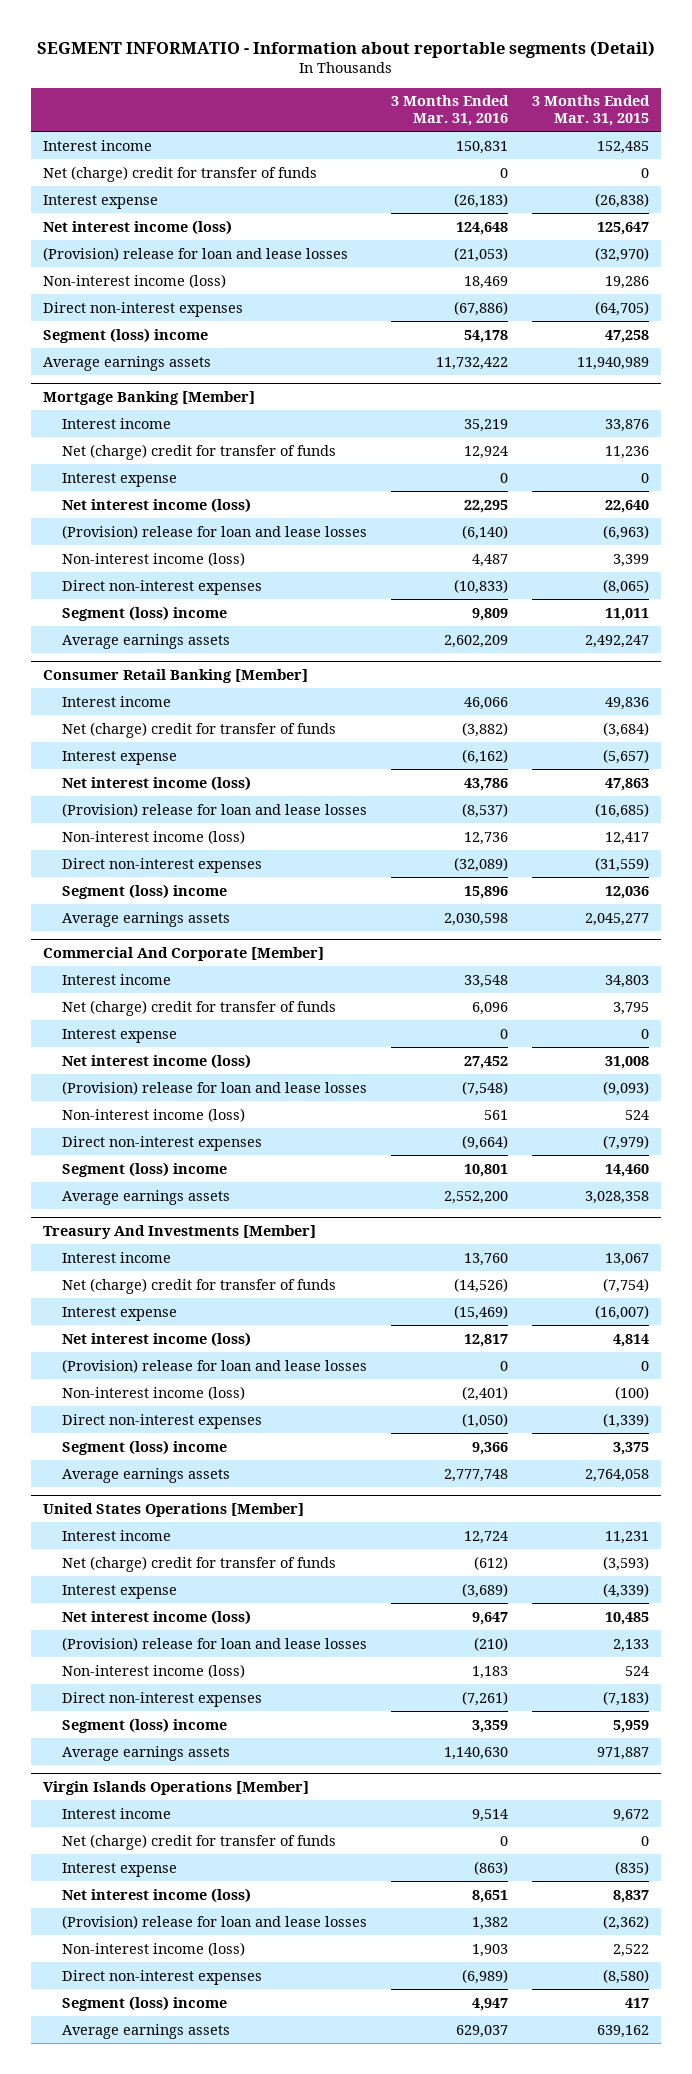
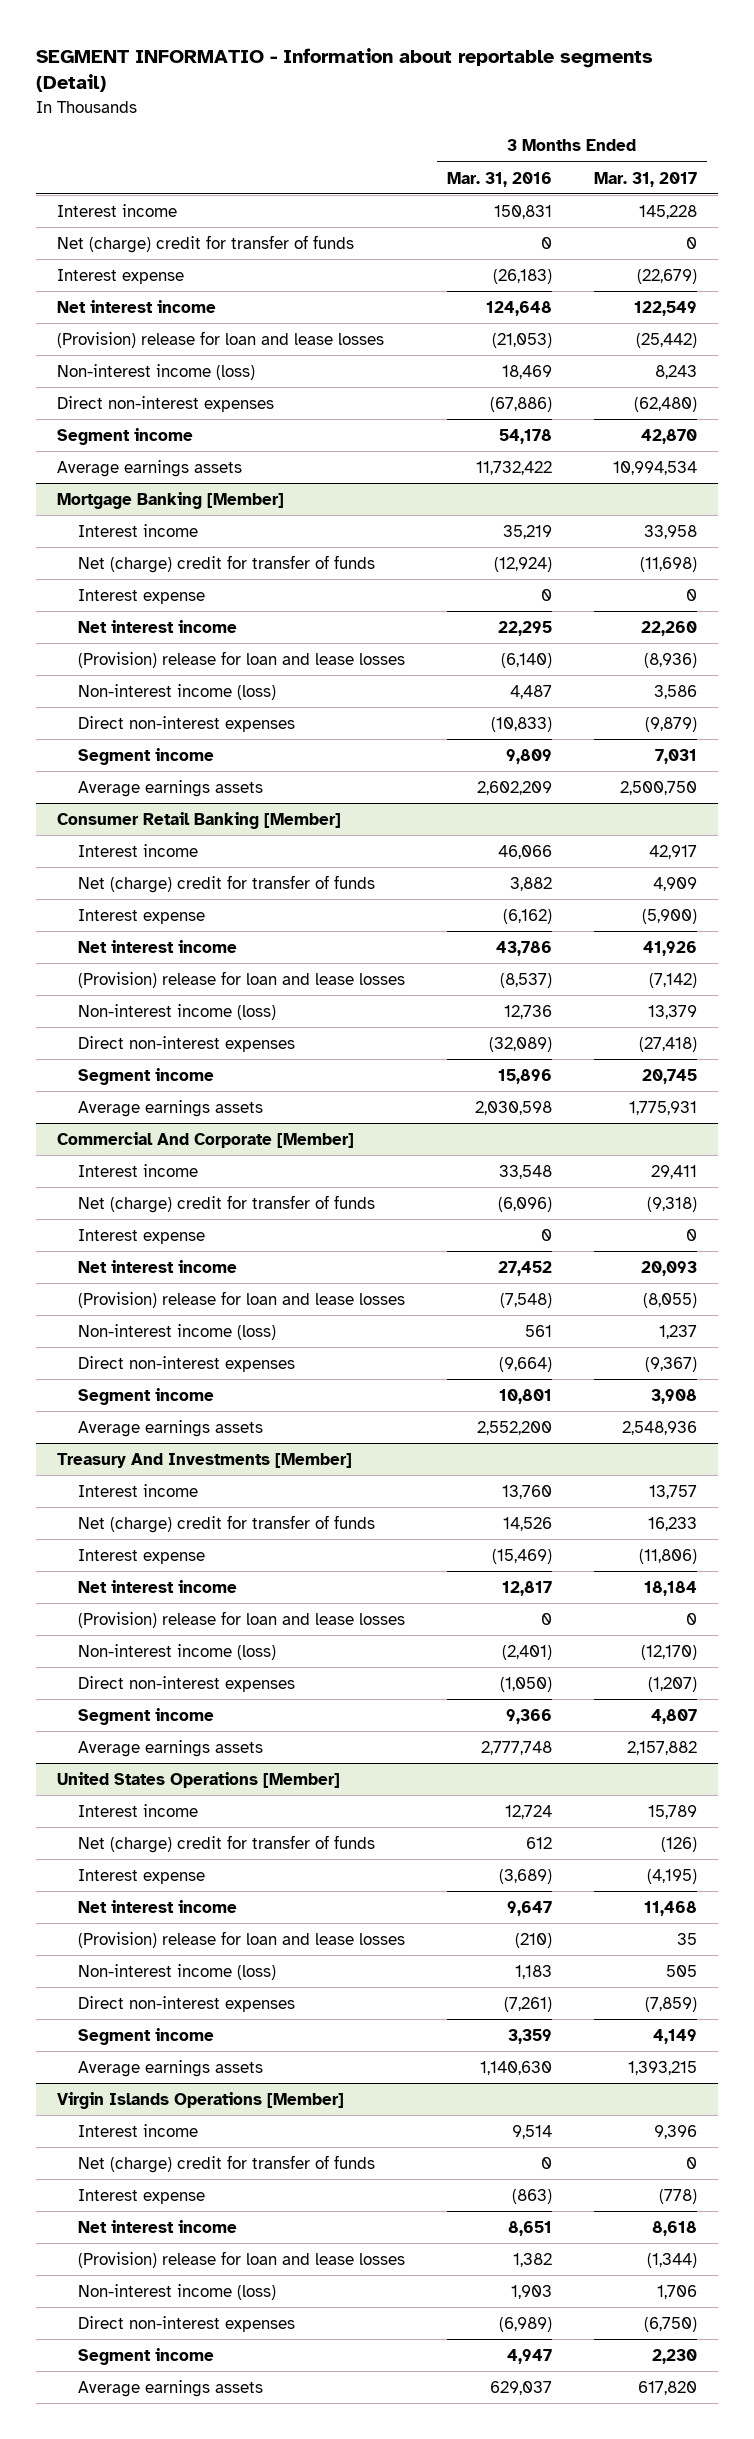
- | 3 Months Ended Mar. 31, 2016 | 3 Months Ended Mar. 31, 2015
+ | 3 Months Ended Mar. 31, 2016 | 3 Months Ended Mar. 31, 2017
- Net interest income (loss) | 124,648 | 125,647
+ Net interest income | 124,648 | 122,549
- Segment (loss) income | 54,178 | 47,258
+ Segment income | 54,178 | 42,870
@ Mortgage Banking [Member]
- Net (charge) credit for transfer of funds | 12,924 | 11,236
+ Net (charge) credit for transfer of funds | (12,924) | (11,698)
- Net interest income (loss) | 22,295 | 22,640
+ Net interest income | 22,295 | 22,260
- Segment (loss) income | 9,809 | 11,011
+ Segment income | 9,809 | 7,031
@ Consumer Retail Banking [Member]
- Net (charge) credit for transfer of funds | (3,882) | (3,684)
+ Net (charge) credit for transfer of funds | 3,882 | 4,909
- Net interest income (loss) | 43,786 | 47,863
+ Net interest income | 43,786 | 41,926
- Segment (loss) income | 15,896 | 12,036
+ Segment income | 15,896 | 20,745
@ Commercial And Corporate [Member]
- Net (charge) credit for transfer of funds | 6,096 | 3,795
+ Net (charge) credit for transfer of funds | (6,096) | (9,318)
- Net interest income (loss) | 27,452 | 31,008
+ Net interest income | 27,452 | 20,093
- Segment (loss) income | 10,801 | 14,460
+ Segment income | 10,801 | 3,908
@ Treasury And Investments [Member]
- Net (charge) credit for transfer of funds | (14,526) | (7,754)
+ Net (charge) credit for transfer of funds | 14,526 | 16,233
- Net interest income (loss) | 12,817 | 4,814
+ Net interest income | 12,817 | 18,184
- Segment (loss) income | 9,366 | 3,375
+ Segment income | 9,366 | 4,807
@ United States Operations [Member]
- Net (charge) credit for transfer of funds | (612) | (3,593)
+ Net (charge) credit for transfer of funds | 612 | (126)
- Net interest income (loss) | 9,647 | 10,485
+ Net interest income | 9,647 | 11,468
- Segment (loss) income | 3,359 | 5,959
+ Segment income | 3,359 | 4,149
@ Virgin Islands Operations [Member]
- Net interest income (loss) | 8,651 | 8,837
+ Net interest income | 8,651 | 8,618
- Segment (loss) income | 4,947 | 417
+ Segment income | 4,947 | 2,230

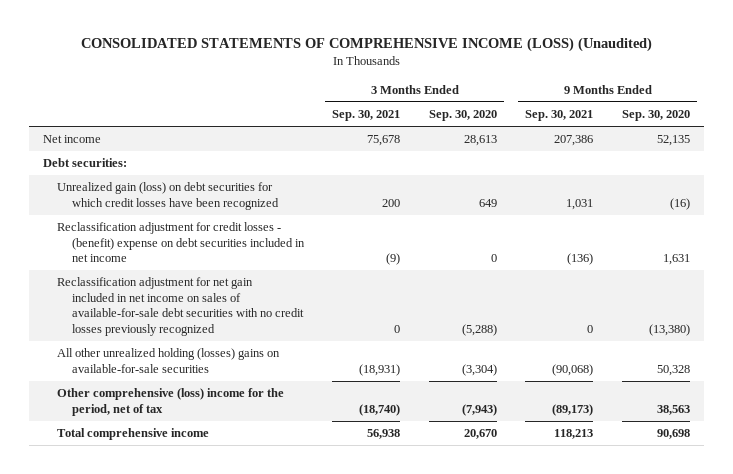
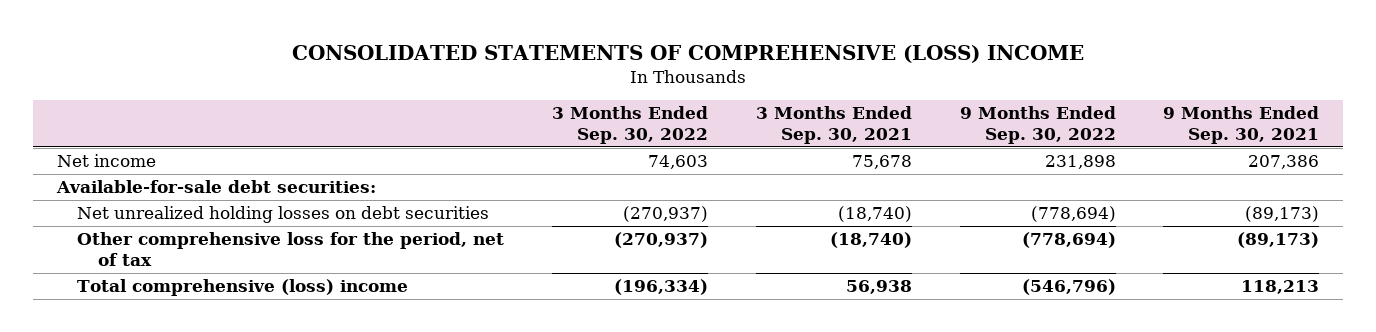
- CONSOLIDATED STATEMENTS OF COMPREHENSIVE INCOME (LOSS) (Unaudited)
+ CONSOLIDATED STATEMENTS OF COMPREHENSIVE (LOSS) INCOME
- | 3 Months Ended Sep. 30, 2021 | 3 Months Ended Sep. 30, 2020 | 9 Months Ended Sep. 30, 2021 | 9 Months Ended Sep. 30, 2020
+ | 3 Months Ended Sep. 30, 2022 | 3 Months Ended Sep. 30, 2021 | 9 Months Ended Sep. 30, 2022 | 9 Months Ended Sep. 30, 2021
- Debt securities:
- Unrealized gain (loss) on debt securities for which credit losses have been recognized | 200 | 649 | 1,031 | (16)
- Reclassification adjustment for credit losses - (benefit) expense on debt securities included in net income | (9) | 0 | (136) | 1,631
- Reclassification adjustment for net gain included in net income on sales of available-for-sale debt securities with no credit losses previously recognized | 0 | (5,288) | 0 | (13,380)
- All other unrealized holding (losses) gains on available-for-sale securities | (18,931) | (3,304) | (90,068) | 50,328
- Other comprehensive (loss) income for the period, net of tax | (18,740) | (7,943) | (89,173) | 38,563
- Total comprehensive income | 56,938 | 20,670 | 118,213 | 90,698
+ Available-for-sale debt securities:
+ Net unrealized holding losses on debt securities | (270,937) | (18,740) | (778,694) | (89,173)
+ Other comprehensive loss for the period, net of tax | (270,937) | (18,740) | (778,694) | (89,173)
+ Total comprehensive (loss) income | (196,334) | 56,938 | (546,796) | 118,213

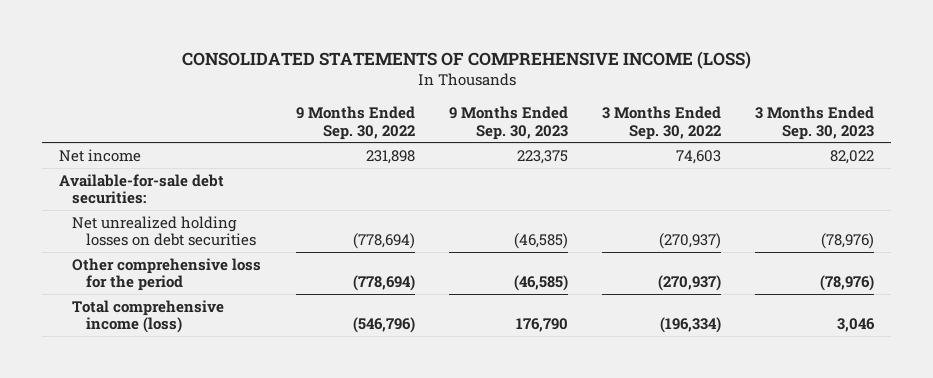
- CONSOLIDATED STATEMENTS OF COMPREHENSIVE (LOSS) INCOME
+ CONSOLIDATED STATEMENTS OF COMPREHENSIVE INCOME (LOSS)
- | 3 Months Ended Sep. 30, 2022 | 3 Months Ended Sep. 30, 2021 | 9 Months Ended Sep. 30, 2022 | 9 Months Ended Sep. 30, 2021
+ | 9 Months Ended Sep. 30, 2022 | 9 Months Ended Sep. 30, 2023 | 3 Months Ended Sep. 30, 2022 | 3 Months Ended Sep. 30, 2023
- Other comprehensive loss for the period, net of tax | (270,937) | (18,740) | (778,694) | (89,173)
- Total comprehensive (loss) income | (196,334) | 56,938 | (546,796) | 118,213
+ Other comprehensive loss for the period | (778,694) | (46,585) | (270,937) | (78,976)
+ Total comprehensive income (loss) | (546,796) | 176,790 | (196,334) | 3,046

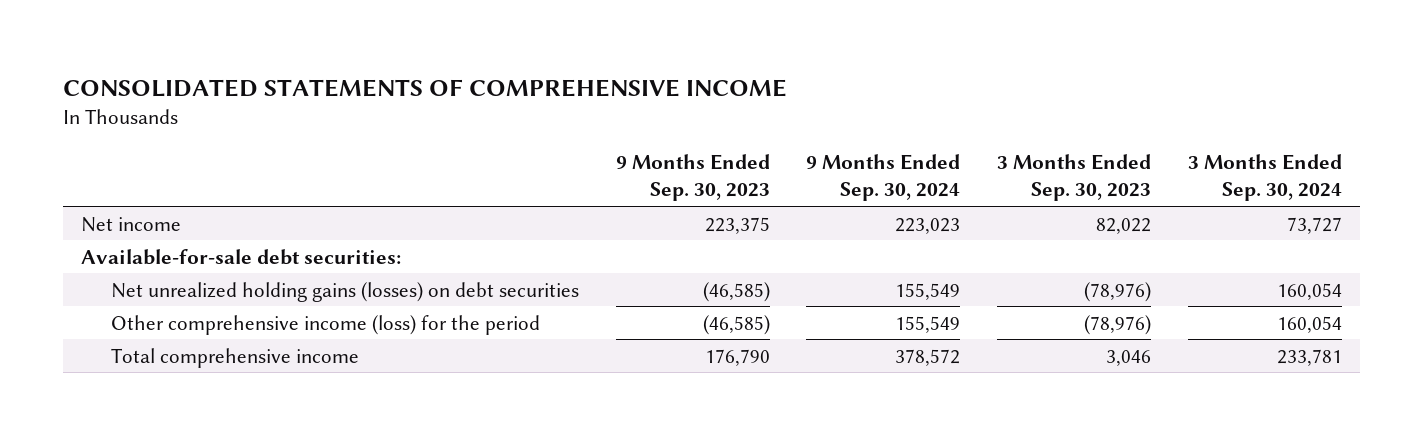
- CONSOLIDATED STATEMENTS OF COMPREHENSIVE INCOME (LOSS)
+ CONSOLIDATED STATEMENTS OF COMPREHENSIVE INCOME
- | 9 Months Ended Sep. 30, 2022 | 9 Months Ended Sep. 30, 2023 | 3 Months Ended Sep. 30, 2022 | 3 Months Ended Sep. 30, 2023
+ | 9 Months Ended Sep. 30, 2023 | 9 Months Ended Sep. 30, 2024 | 3 Months Ended Sep. 30, 2023 | 3 Months Ended Sep. 30, 2024
- Net unrealized holding losses on debt securities | (778,694) | (46,585) | (270,937) | (78,976)
- Other comprehensive loss for the period | (778,694) | (46,585) | (270,937) | (78,976)
- Total comprehensive income (loss) | (546,796) | 176,790 | (196,334) | 3,046
+ Net unrealized holding gains (losses) on debt securities | (46,585) | 155,549 | (78,976) | 160,054
+ Other comprehensive income (loss) for the period | (46,585) | 155,549 | (78,976) | 160,054
+ Total comprehensive income | 176,790 | 378,572 | 3,046 | 233,781

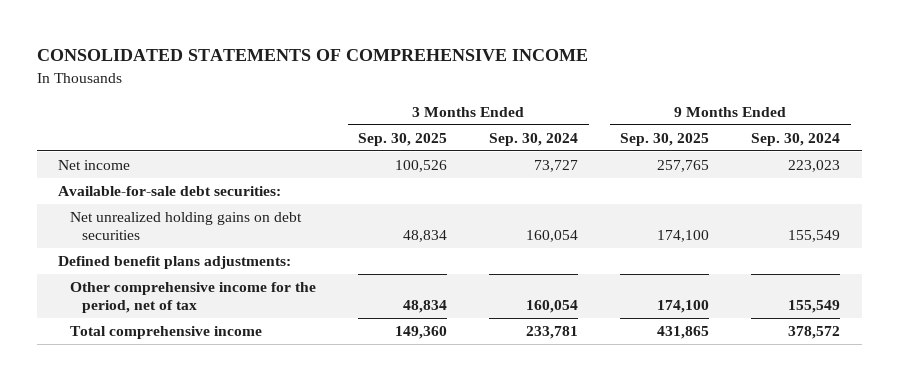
- | 9 Months Ended Sep. 30, 2023 | 9 Months Ended Sep. 30, 2024 | 3 Months Ended Sep. 30, 2023 | 3 Months Ended Sep. 30, 2024
+ | 3 Months Ended Sep. 30, 2025 | 3 Months Ended Sep. 30, 2024 | 9 Months Ended Sep. 30, 2025 | 9 Months Ended Sep. 30, 2024
- Net unrealized holding gains (losses) on debt securities | (46,585) | 155,549 | (78,976) | 160,054
- Other comprehensive income (loss) for the period | (46,585) | 155,549 | (78,976) | 160,054
+ Net unrealized holding gains on debt securities | 48,834 | 160,054 | 174,100 | 155,549
+ Defined benefit plans adjustments:
+ Other comprehensive income for the period, net of tax | 48,834 | 160,054 | 174,100 | 155,549

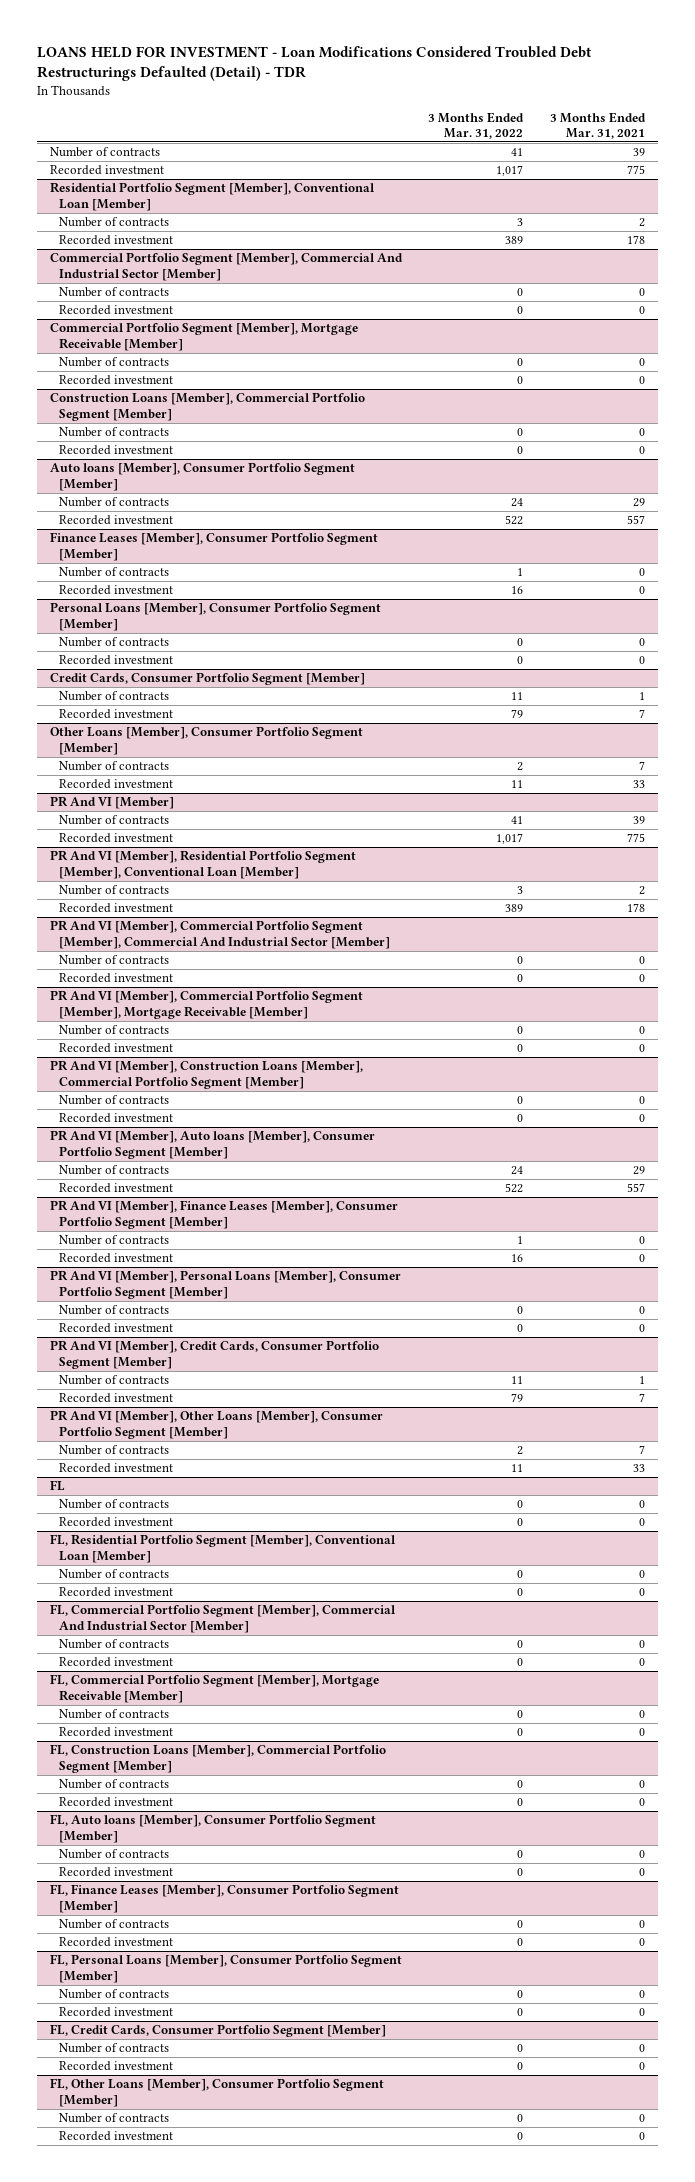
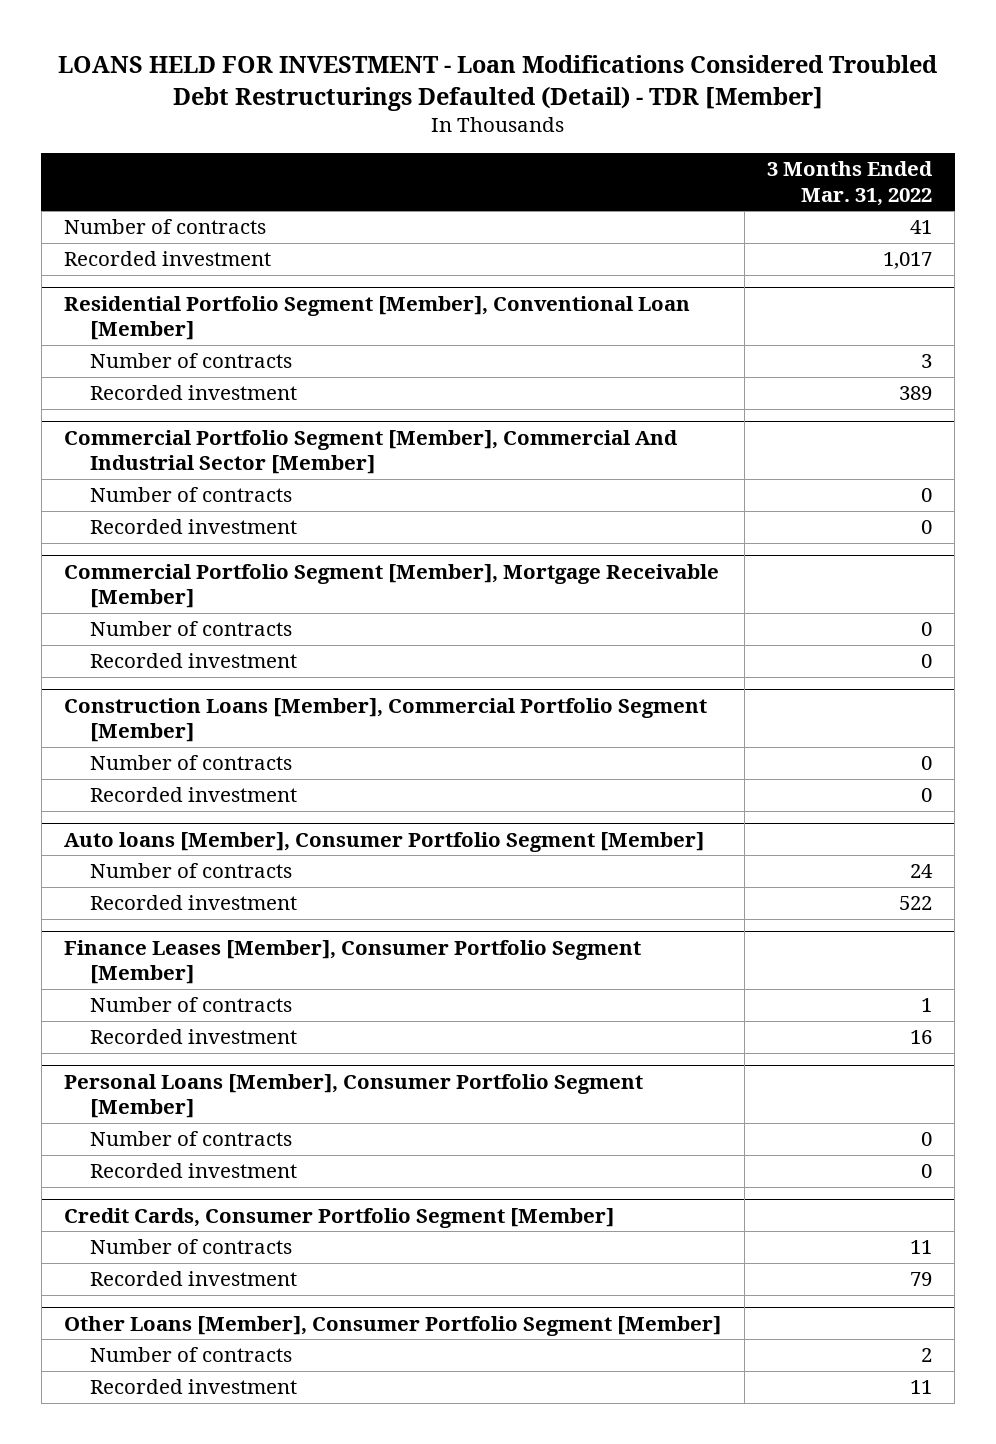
- LOANS HELD FOR INVESTMENT - Loan Modifications Considered Troubled Debt Restructurings Defaulted (Detail) - TDR
+ LOANS HELD FOR INVESTMENT - Loan Modifications Considered Troubled Debt Restructurings Defaulted (Detail) - TDR [Member]
- | 3 Months Ended Mar. 31, 2022 | 3 Months Ended Mar. 31, 2021
+ | 3 Months Ended Mar. 31, 2022
- PR And VI [Member]
- Number of contracts | 41 | 39
- Recorded investment | 1,017 | 775
- PR And VI [Member], Residential Portfolio Segment [Member], Conventional Loan [Member]
- Number of contracts | 3 | 2
- Recorded investment | 389 | 178
- PR And VI [Member], Commercial Portfolio Segment [Member], Commercial And Industrial Sector [Member]
- Number of contracts | 0 | 0
- Recorded investment | 0 | 0
- PR And VI [Member], Commercial Portfolio Segment [Member], Mortgage Receivable [Member]
- Number of contracts | 0 | 0
- Recorded investment | 0 | 0
- PR And VI [Member], Construction Loans [Member], Commercial Portfolio Segment [Member]
- Number of contracts | 0 | 0
- Recorded investment | 0 | 0
- PR And VI [Member], Auto loans [Member], Consumer Portfolio Segment [Member]
- Number of contracts | 24 | 29
- Recorded investment | 522 | 557
- PR And VI [Member], Finance Leases [Member], Consumer Portfolio Segment [Member]
- Number of contracts | 1 | 0
- Recorded investment | 16 | 0
- PR And VI [Member], Personal Loans [Member], Consumer Portfolio Segment [Member]
- Number of contracts | 0 | 0
- Recorded investment | 0 | 0
- PR And VI [Member], Credit Cards, Consumer Portfolio Segment [Member]
- Number of contracts | 11 | 1
- Recorded investment | 79 | 7
- PR And VI [Member], Other Loans [Member], Consumer Portfolio Segment [Member]
- Number of contracts | 2 | 7
- Recorded investment | 11 | 33
- FL
- Number of contracts | 0 | 0
- Recorded investment | 0 | 0
- FL, Residential Portfolio Segment [Member], Conventional Loan [Member]
- Number of contracts | 0 | 0
- Recorded investment | 0 | 0
- FL, Commercial Portfolio Segment [Member], Commercial And Industrial Sector [Member]
- Number of contracts | 0 | 0
- Recorded investment | 0 | 0
- FL, Commercial Portfolio Segment [Member], Mortgage Receivable [Member]
- Number of contracts | 0 | 0
- Recorded investment | 0 | 0
- FL, Construction Loans [Member], Commercial Portfolio Segment [Member]
- Number of contracts | 0 | 0
- Recorded investment | 0 | 0
- FL, Auto loans [Member], Consumer Portfolio Segment [Member]
- Number of contracts | 0 | 0
- Recorded investment | 0 | 0
- FL, Finance Leases [Member], Consumer Portfolio Segment [Member]
- Number of contracts | 0 | 0
- Recorded investment | 0 | 0
- FL, Personal Loans [Member], Consumer Portfolio Segment [Member]
- Number of contracts | 0 | 0
- Recorded investment | 0 | 0
- FL, Credit Cards, Consumer Portfolio Segment [Member]
- Number of contracts | 0 | 0
- Recorded investment | 0 | 0
- FL, Other Loans [Member], Consumer Portfolio Segment [Member]
- Number of contracts | 0 | 0
- Recorded investment | 0 | 0

